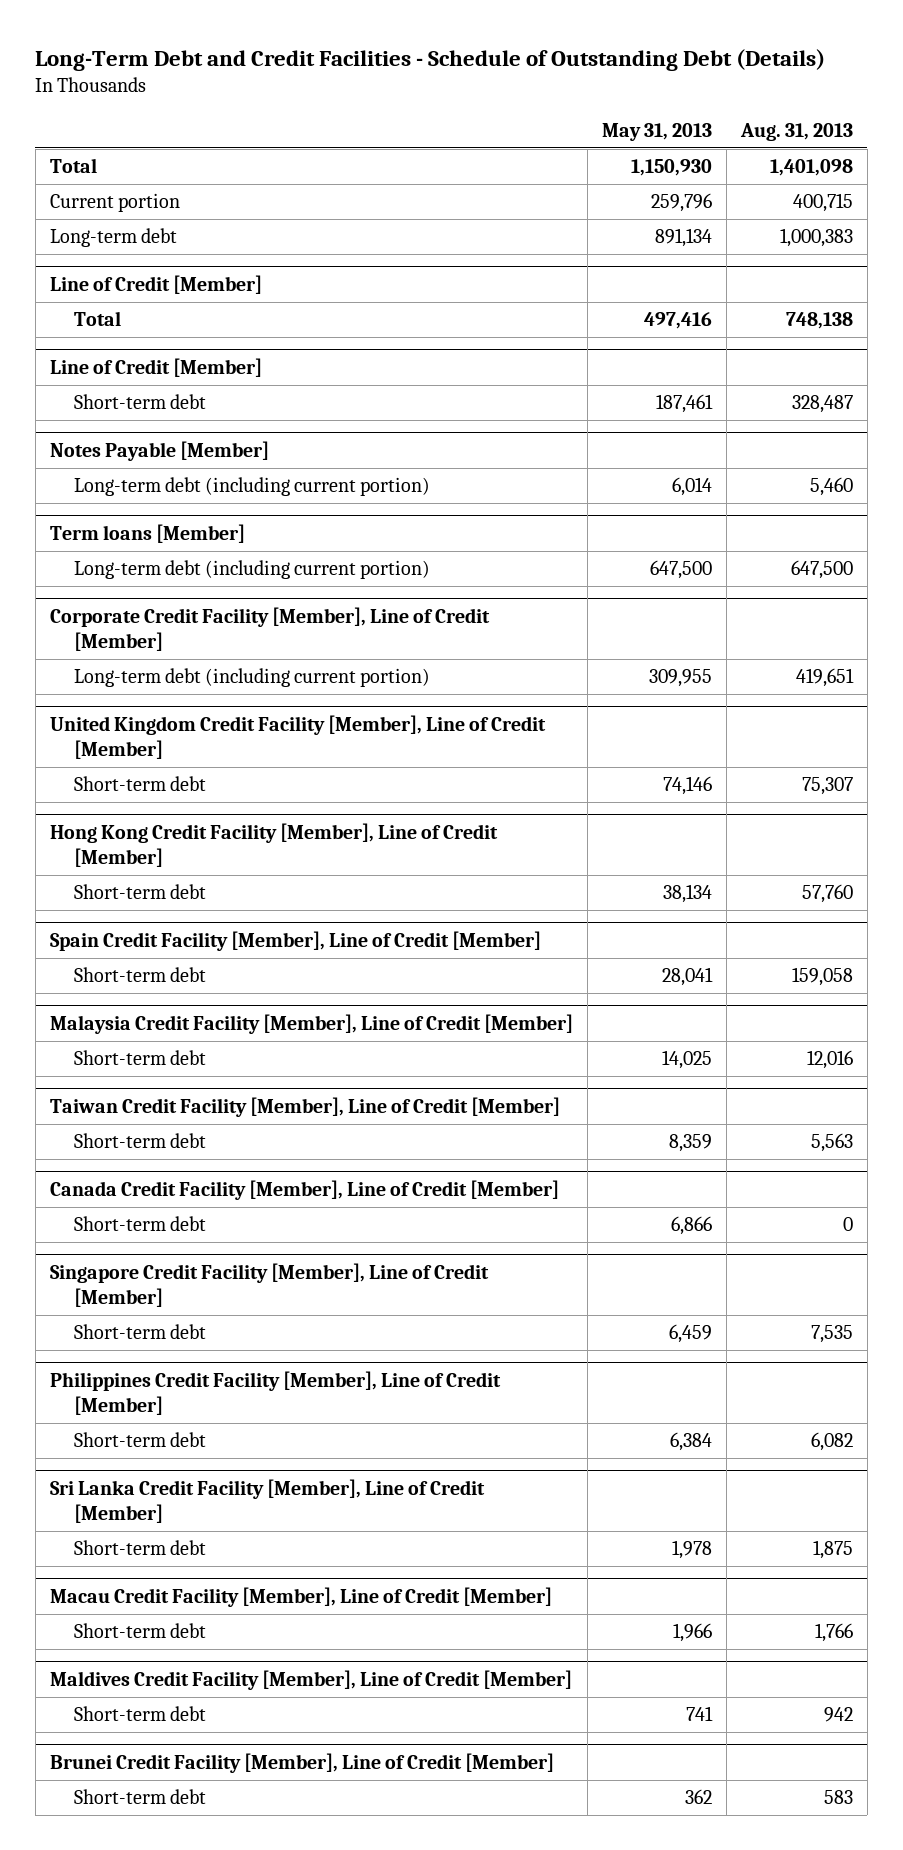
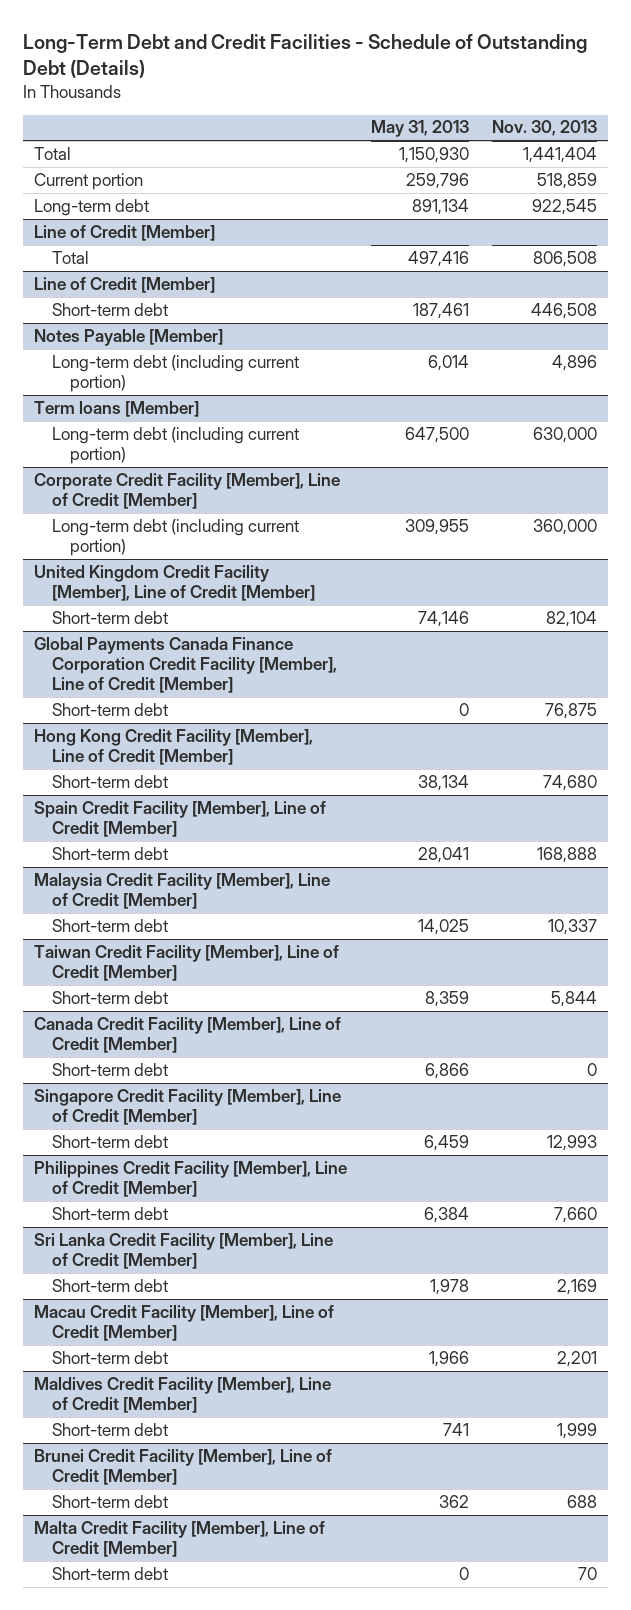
- | May 31, 2013 | Aug. 31, 2013
+ | May 31, 2013 | Nov. 30, 2013
+ Global Payments Canada Finance Corporation Credit Facility [Member], Line of Credit [Member]
+ Short-term debt | 0 | 76,875
+ Malta Credit Facility [Member], Line of Credit [Member]
+ Short-term debt | 0 | 70

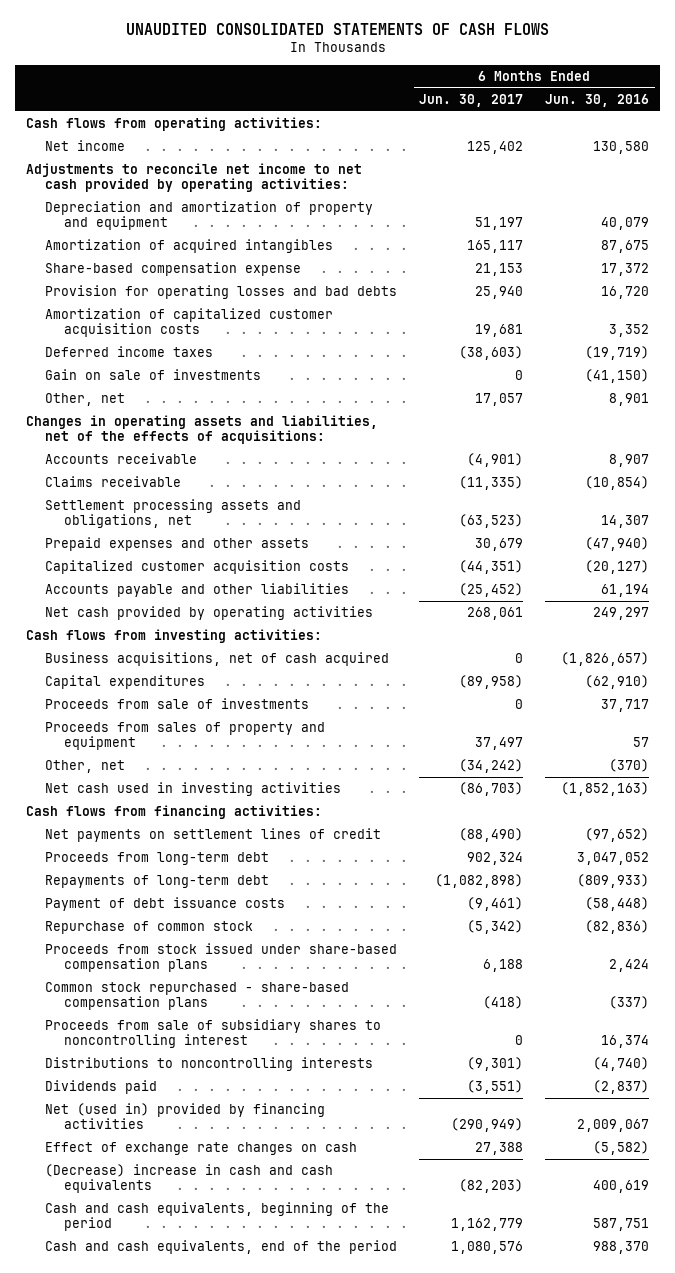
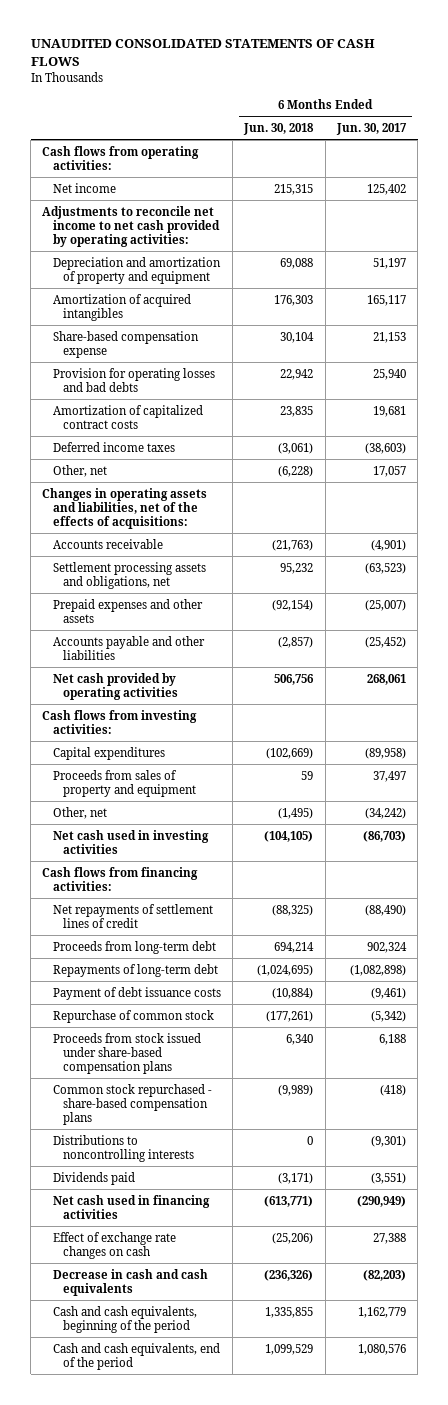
- | 6 Months Ended Jun. 30, 2017 | 6 Months Ended Jun. 30, 2016
+ | 6 Months Ended Jun. 30, 2018 | 6 Months Ended Jun. 30, 2017
- Amortization of capitalized customer acquisition costs | 19,681 | 3,352
+ Amortization of capitalized contract costs | 23,835 | 19,681
- Gain on sale of investments | 0 | (41,150)
- Claims receivable | (11,335) | (10,854)
- Prepaid expenses and other assets | 30,679 | (47,940)
- Capitalized customer acquisition costs | (44,351) | (20,127)
+ Prepaid expenses and other assets | (92,154) | (25,007)
- Business acquisitions, net of cash acquired | 0 | (1,826,657)
- Proceeds from sale of investments | 0 | 37,717
- Net payments on settlement lines of credit | (88,490) | (97,652)
+ Net repayments of settlement lines of credit | (88,325) | (88,490)
- Proceeds from sale of subsidiary shares to noncontrolling interest | 0 | 16,374
- Net (used in) provided by financing activities | (290,949) | 2,009,067
+ Net cash used in financing activities | (613,771) | (290,949)
- (Decrease) increase in cash and cash equivalents | (82,203) | 400,619
+ Decrease in cash and cash equivalents | (236,326) | (82,203)

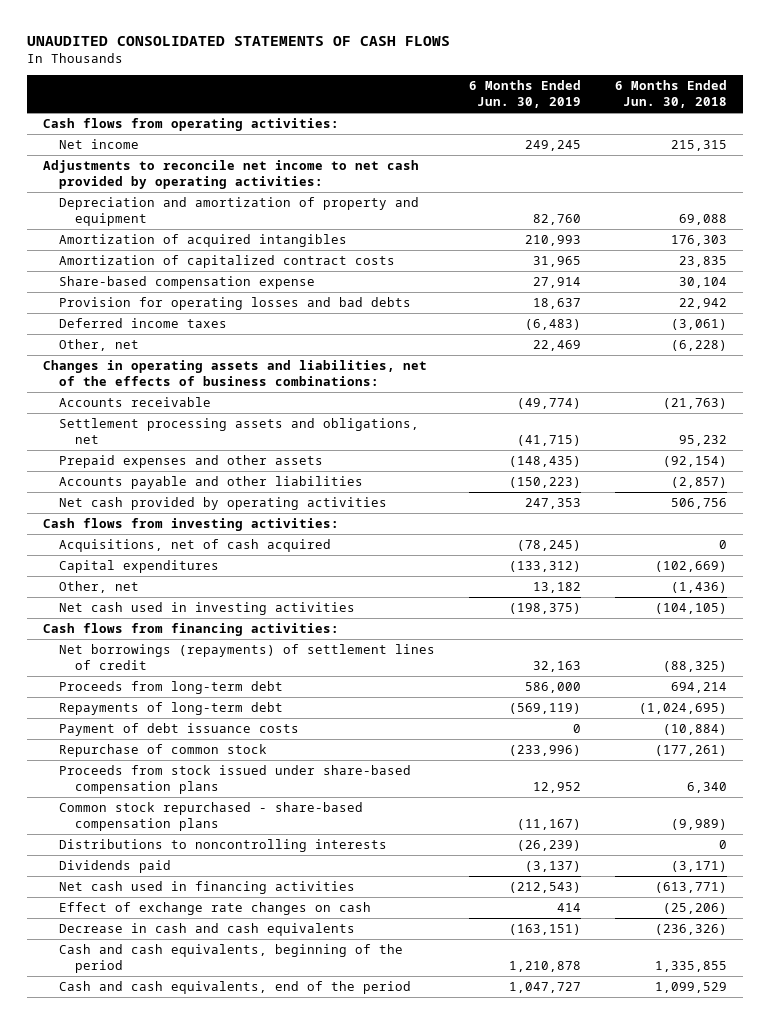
- | 6 Months Ended Jun. 30, 2018 | 6 Months Ended Jun. 30, 2017
+ | 6 Months Ended Jun. 30, 2019 | 6 Months Ended Jun. 30, 2018
moved up: Amortization of capitalized contract costs | 31,965 | 23,835
- Changes in operating assets and liabilities, net of the effects of acquisitions:
+ Changes in operating assets and liabilities, net of the effects of business combinations:
+ Acquisitions, net of cash acquired | (78,245) | 0
- Proceeds from sales of property and equipment | 59 | 37,497
- Other, net | (1,495) | (34,242)
+ Other, net | 13,182 | (1,436)
- Net repayments of settlement lines of credit | (88,325) | (88,490)
+ Net borrowings (repayments) of settlement lines of credit | 32,163 | (88,325)

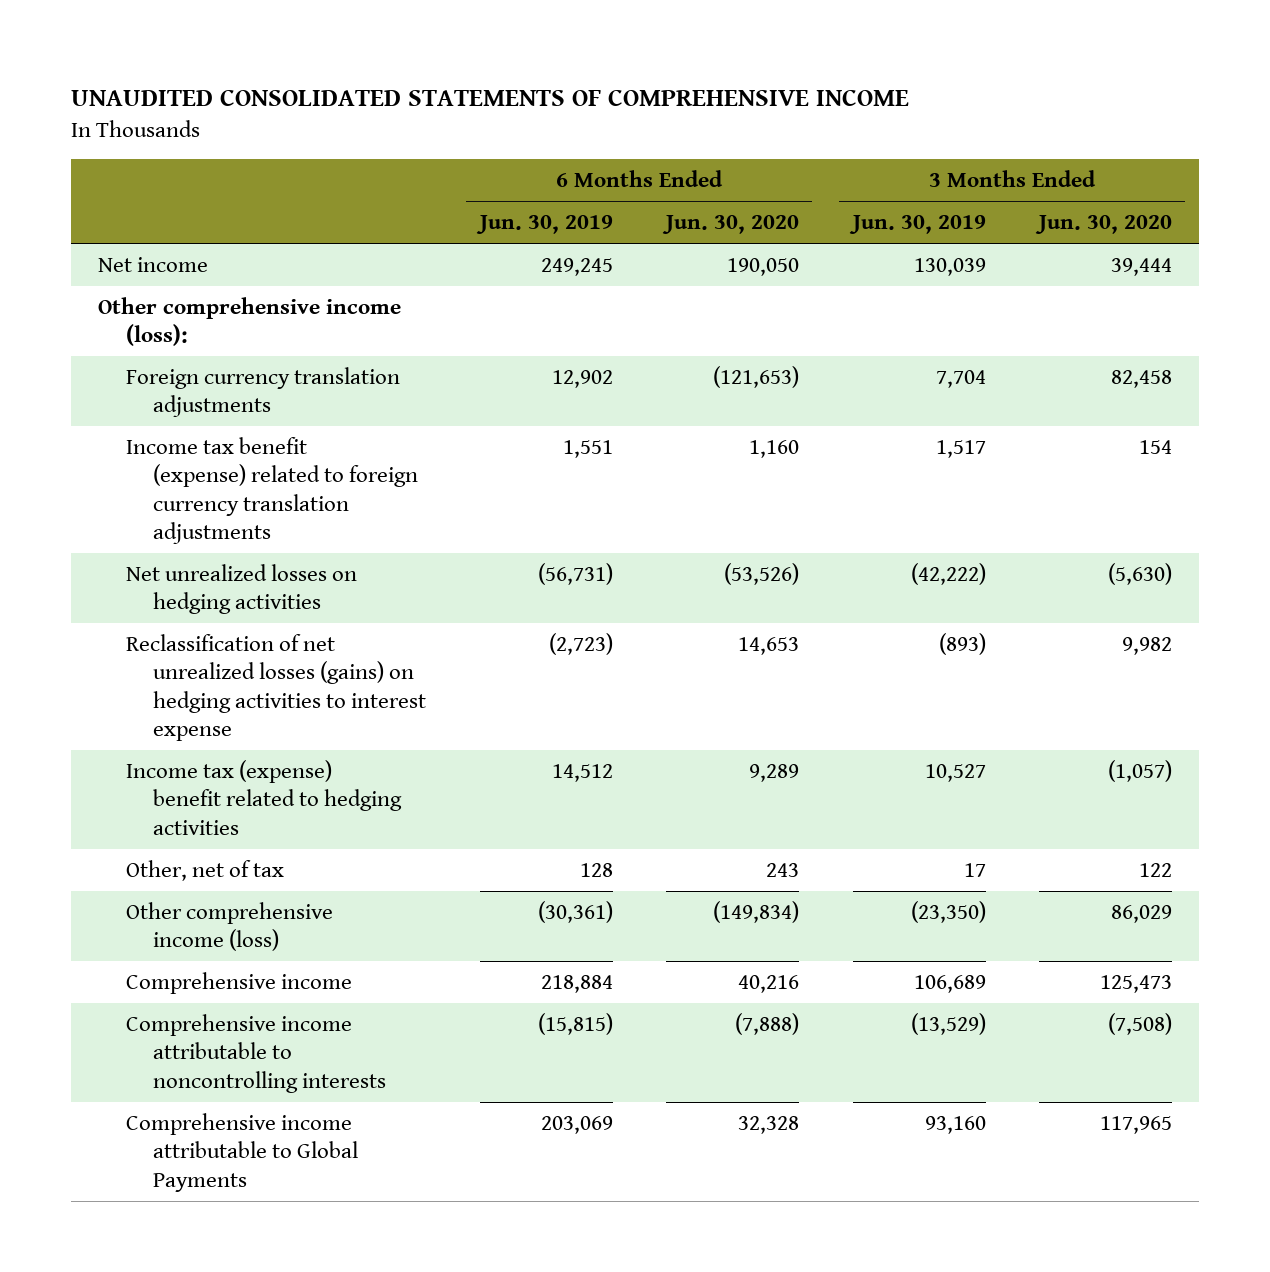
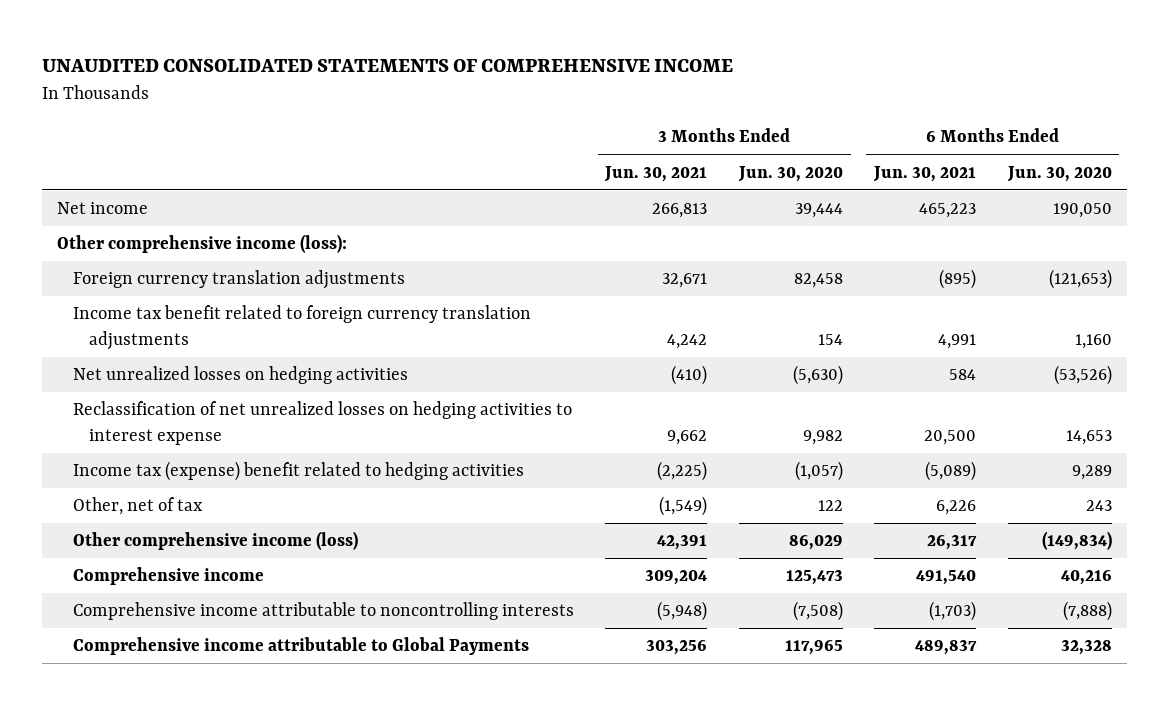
- | 6 Months Ended Jun. 30, 2019 | 6 Months Ended Jun. 30, 2020 | 3 Months Ended Jun. 30, 2019 | 3 Months Ended Jun. 30, 2020
+ | 3 Months Ended Jun. 30, 2021 | 3 Months Ended Jun. 30, 2020 | 6 Months Ended Jun. 30, 2021 | 6 Months Ended Jun. 30, 2020
- Income tax benefit (expense) related to foreign currency translation adjustments | 1,551 | 1,160 | 1,517 | 154
+ Income tax benefit related to foreign currency translation adjustments | 4,242 | 154 | 4,991 | 1,160
- Reclassification of net unrealized losses (gains) on hedging activities to interest expense | (2,723) | 14,653 | (893) | 9,982
+ Reclassification of net unrealized losses on hedging activities to interest expense | 9,662 | 9,982 | 20,500 | 14,653

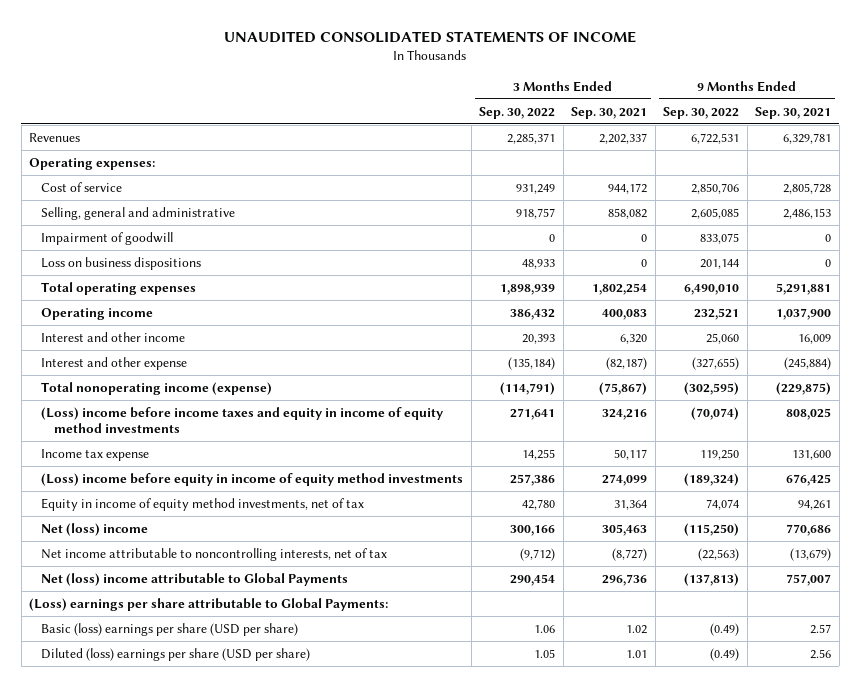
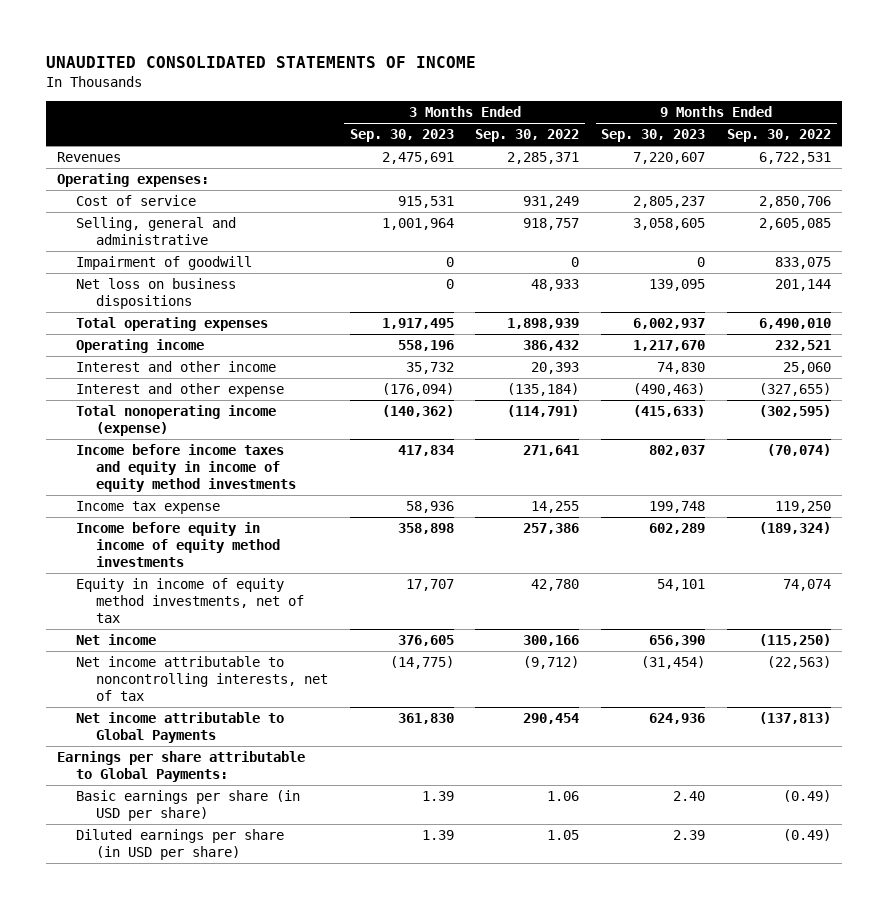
- | 3 Months Ended Sep. 30, 2022 | 3 Months Ended Sep. 30, 2021 | 9 Months Ended Sep. 30, 2022 | 9 Months Ended Sep. 30, 2021
+ | 3 Months Ended Sep. 30, 2023 | 3 Months Ended Sep. 30, 2022 | 9 Months Ended Sep. 30, 2023 | 9 Months Ended Sep. 30, 2022
- Loss on business dispositions | 48,933 | 0 | 201,144 | 0
+ Net loss on business dispositions | 0 | 48,933 | 139,095 | 201,144
- (Loss) income before income taxes and equity in income of equity method investments | 271,641 | 324,216 | (70,074) | 808,025
+ Income before income taxes and equity in income of equity method investments | 417,834 | 271,641 | 802,037 | (70,074)
- (Loss) income before equity in income of equity method investments | 257,386 | 274,099 | (189,324) | 676,425
+ Income before equity in income of equity method investments | 358,898 | 257,386 | 602,289 | (189,324)
- Net (loss) income | 300,166 | 305,463 | (115,250) | 770,686
+ Net income | 376,605 | 300,166 | 656,390 | (115,250)
- Net (loss) income attributable to Global Payments | 290,454 | 296,736 | (137,813) | 757,007
- (Loss) earnings per share attributable to Global Payments:
- Basic (loss) earnings per share (USD per share) | 1.06 | 1.02 | (0.49) | 2.57
- Diluted (loss) earnings per share (USD per share) | 1.05 | 1.01 | (0.49) | 2.56
+ Net income attributable to Global Payments | 361,830 | 290,454 | 624,936 | (137,813)
+ Earnings per share attributable to Global Payments:
+ Basic earnings per share (in USD per share) | 1.39 | 1.06 | 2.40 | (0.49)
+ Diluted earnings per share (in USD per share) | 1.39 | 1.05 | 2.39 | (0.49)

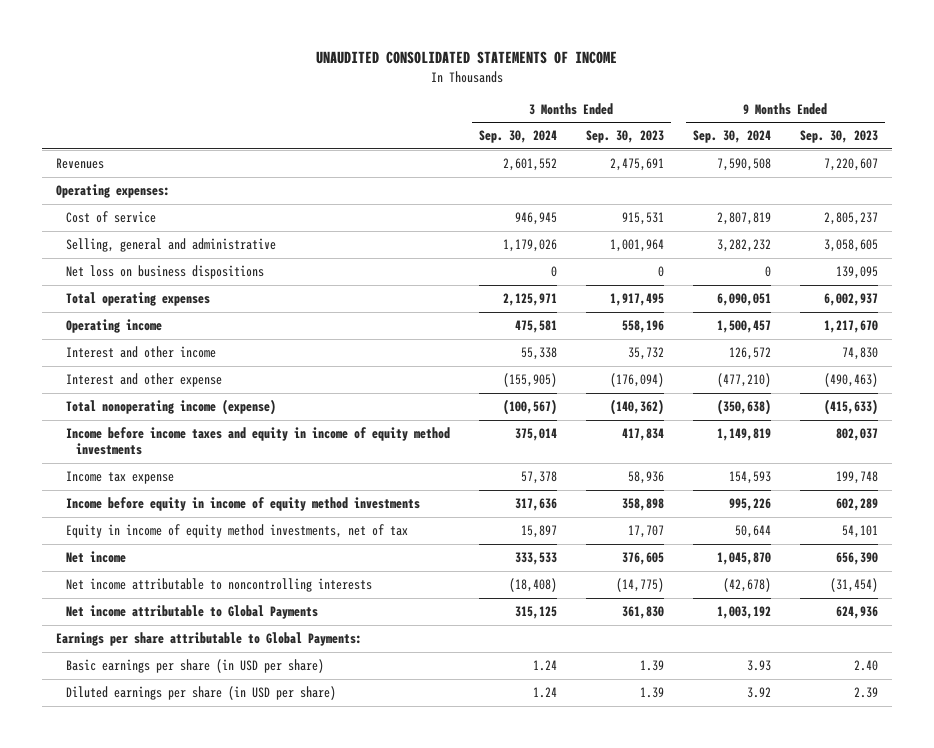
- | 3 Months Ended Sep. 30, 2023 | 3 Months Ended Sep. 30, 2022 | 9 Months Ended Sep. 30, 2023 | 9 Months Ended Sep. 30, 2022
+ | 3 Months Ended Sep. 30, 2024 | 3 Months Ended Sep. 30, 2023 | 9 Months Ended Sep. 30, 2024 | 9 Months Ended Sep. 30, 2023
- Impairment of goodwill | 0 | 0 | 0 | 833,075
- Net income attributable to noncontrolling interests, net of tax | (14,775) | (9,712) | (31,454) | (22,563)
+ Net income attributable to noncontrolling interests | (18,408) | (14,775) | (42,678) | (31,454)

